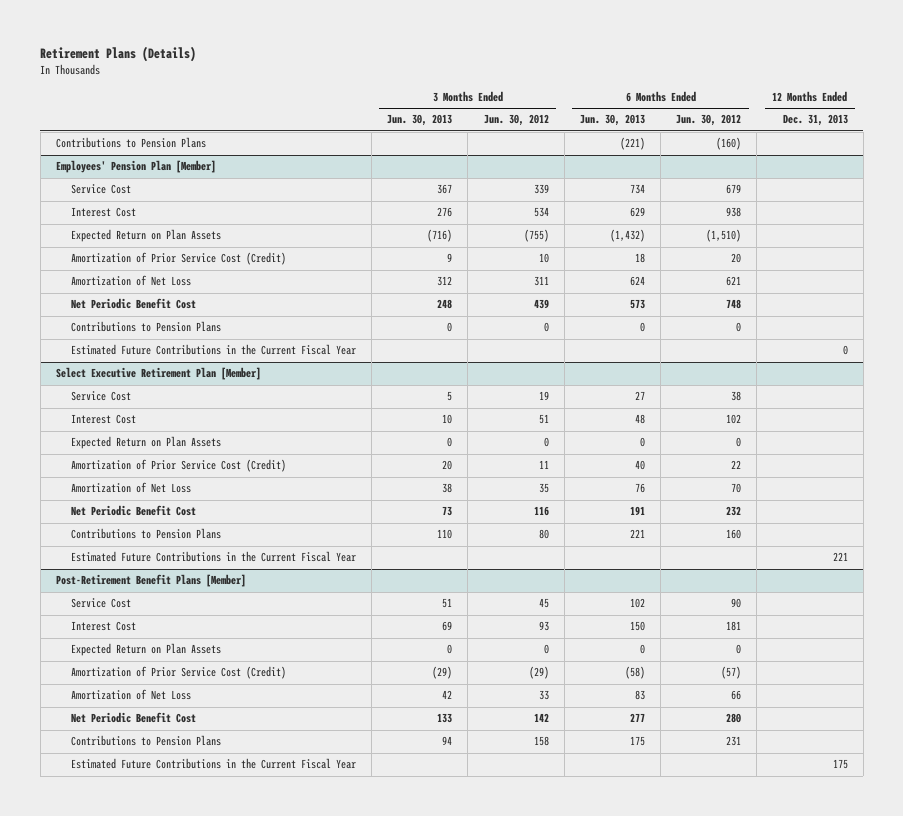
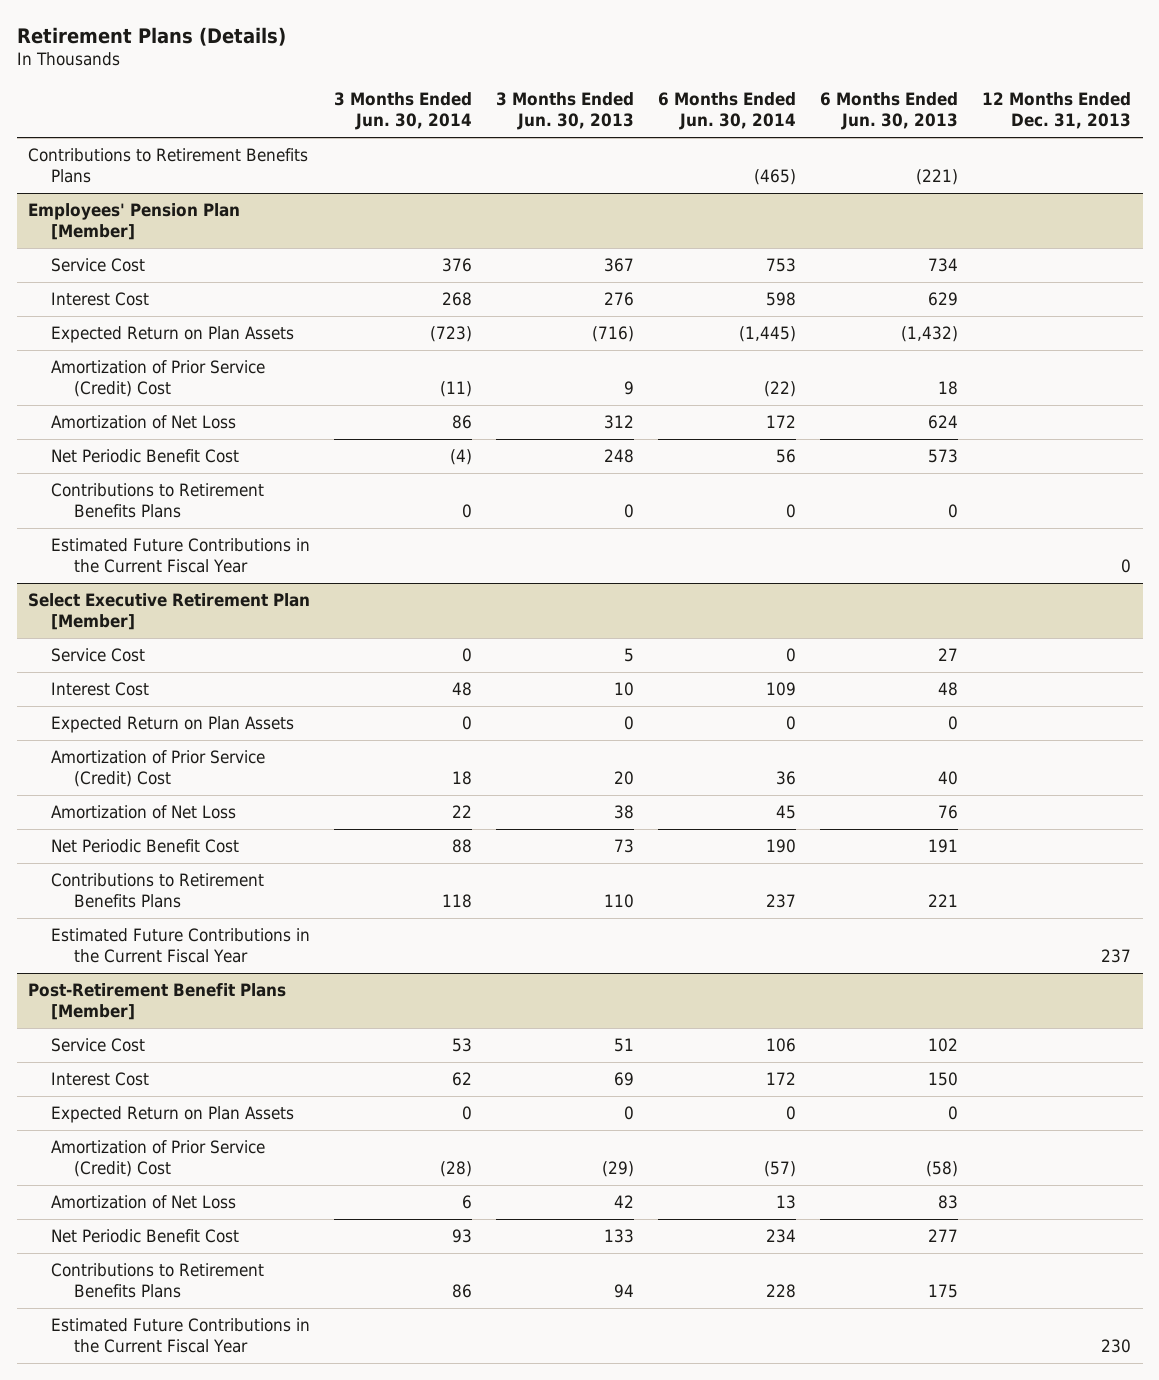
- | 3 Months Ended Jun. 30, 2013 | 3 Months Ended Jun. 30, 2012 | 6 Months Ended Jun. 30, 2013 | 6 Months Ended Jun. 30, 2012 | 12 Months Ended Dec. 31, 2013
+ | 3 Months Ended Jun. 30, 2014 | 3 Months Ended Jun. 30, 2013 | 6 Months Ended Jun. 30, 2014 | 6 Months Ended Jun. 30, 2013 | 12 Months Ended Dec. 31, 2013
- Contributions to Pension Plans | | | (221) | (160) |
+ Contributions to Retirement Benefits Plans | | | (465) | (221) |
@ Employees' Pension Plan [Member]
- Amortization of Prior Service Cost (Credit) | 9 | 10 | 18 | 20 |
+ Amortization of Prior Service (Credit) Cost | (11) | 9 | (22) | 18 |
- Contributions to Pension Plans | 0 | 0 | 0 | 0 |
+ Contributions to Retirement Benefits Plans | 0 | 0 | 0 | 0 |
@ Select Executive Retirement Plan [Member]
- Amortization of Prior Service Cost (Credit) | 20 | 11 | 40 | 22 |
+ Amortization of Prior Service (Credit) Cost | 18 | 20 | 36 | 40 |
- Contributions to Pension Plans | 110 | 80 | 221 | 160 |
- Estimated Future Contributions in the Current Fiscal Year | | | | | 221
+ Contributions to Retirement Benefits Plans | 118 | 110 | 237 | 221 |
+ Estimated Future Contributions in the Current Fiscal Year | | | | | 237
@ Post-Retirement Benefit Plans [Member]
- Amortization of Prior Service Cost (Credit) | (29) | (29) | (58) | (57) |
+ Amortization of Prior Service (Credit) Cost | (28) | (29) | (57) | (58) |
- Contributions to Pension Plans | 94 | 158 | 175 | 231 |
- Estimated Future Contributions in the Current Fiscal Year | | | | | 175
+ Contributions to Retirement Benefits Plans | 86 | 94 | 228 | 175 |
+ Estimated Future Contributions in the Current Fiscal Year | | | | | 230

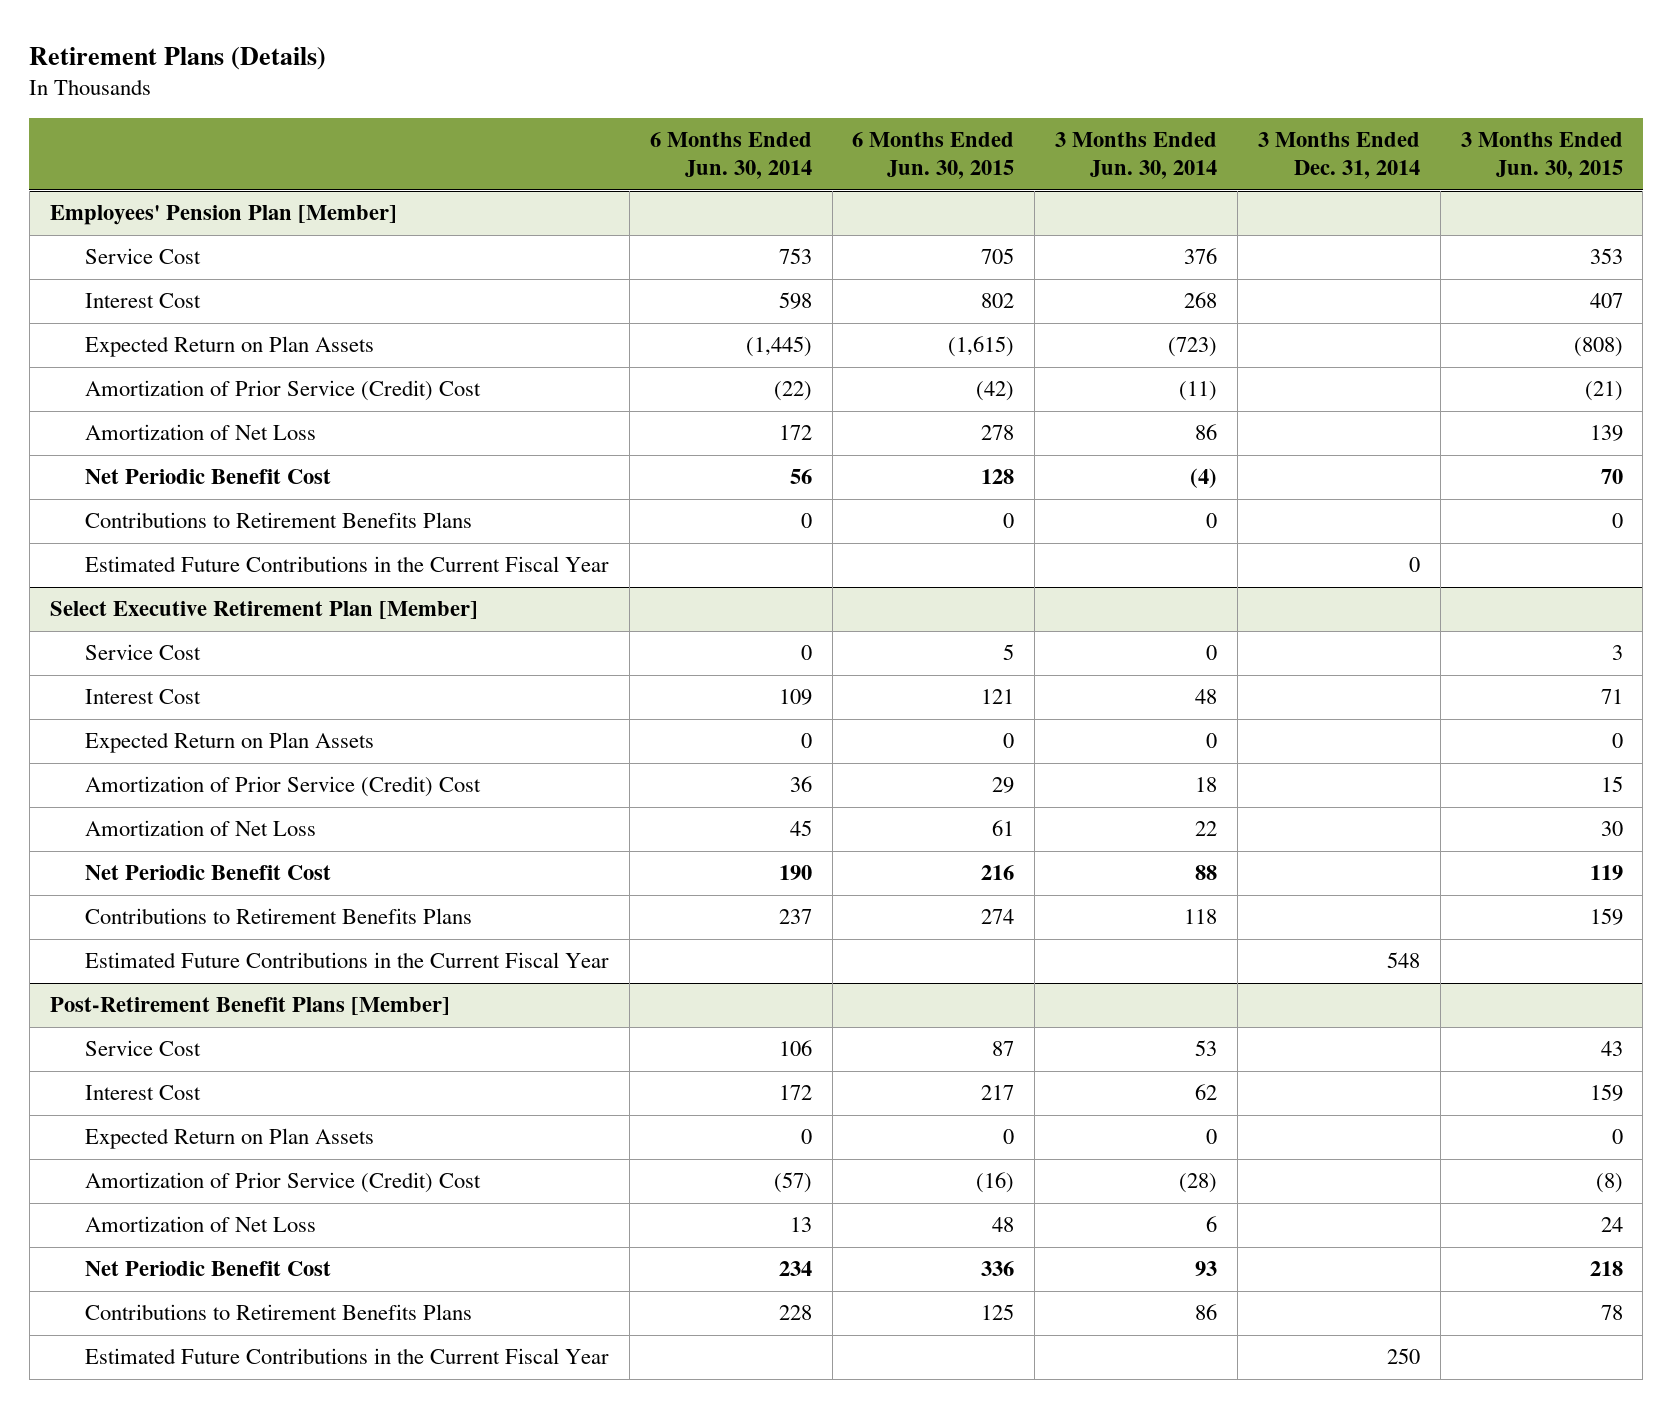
- | 3 Months Ended Jun. 30, 2014 | 3 Months Ended Jun. 30, 2013 | 6 Months Ended Jun. 30, 2014 | 6 Months Ended Jun. 30, 2013 | 12 Months Ended Dec. 31, 2013
+ | 6 Months Ended Jun. 30, 2014 | 6 Months Ended Jun. 30, 2015 | 3 Months Ended Jun. 30, 2014 | 3 Months Ended Dec. 31, 2014 | 3 Months Ended Jun. 30, 2015
- Contributions to Retirement Benefits Plans | | | (465) | (221) |

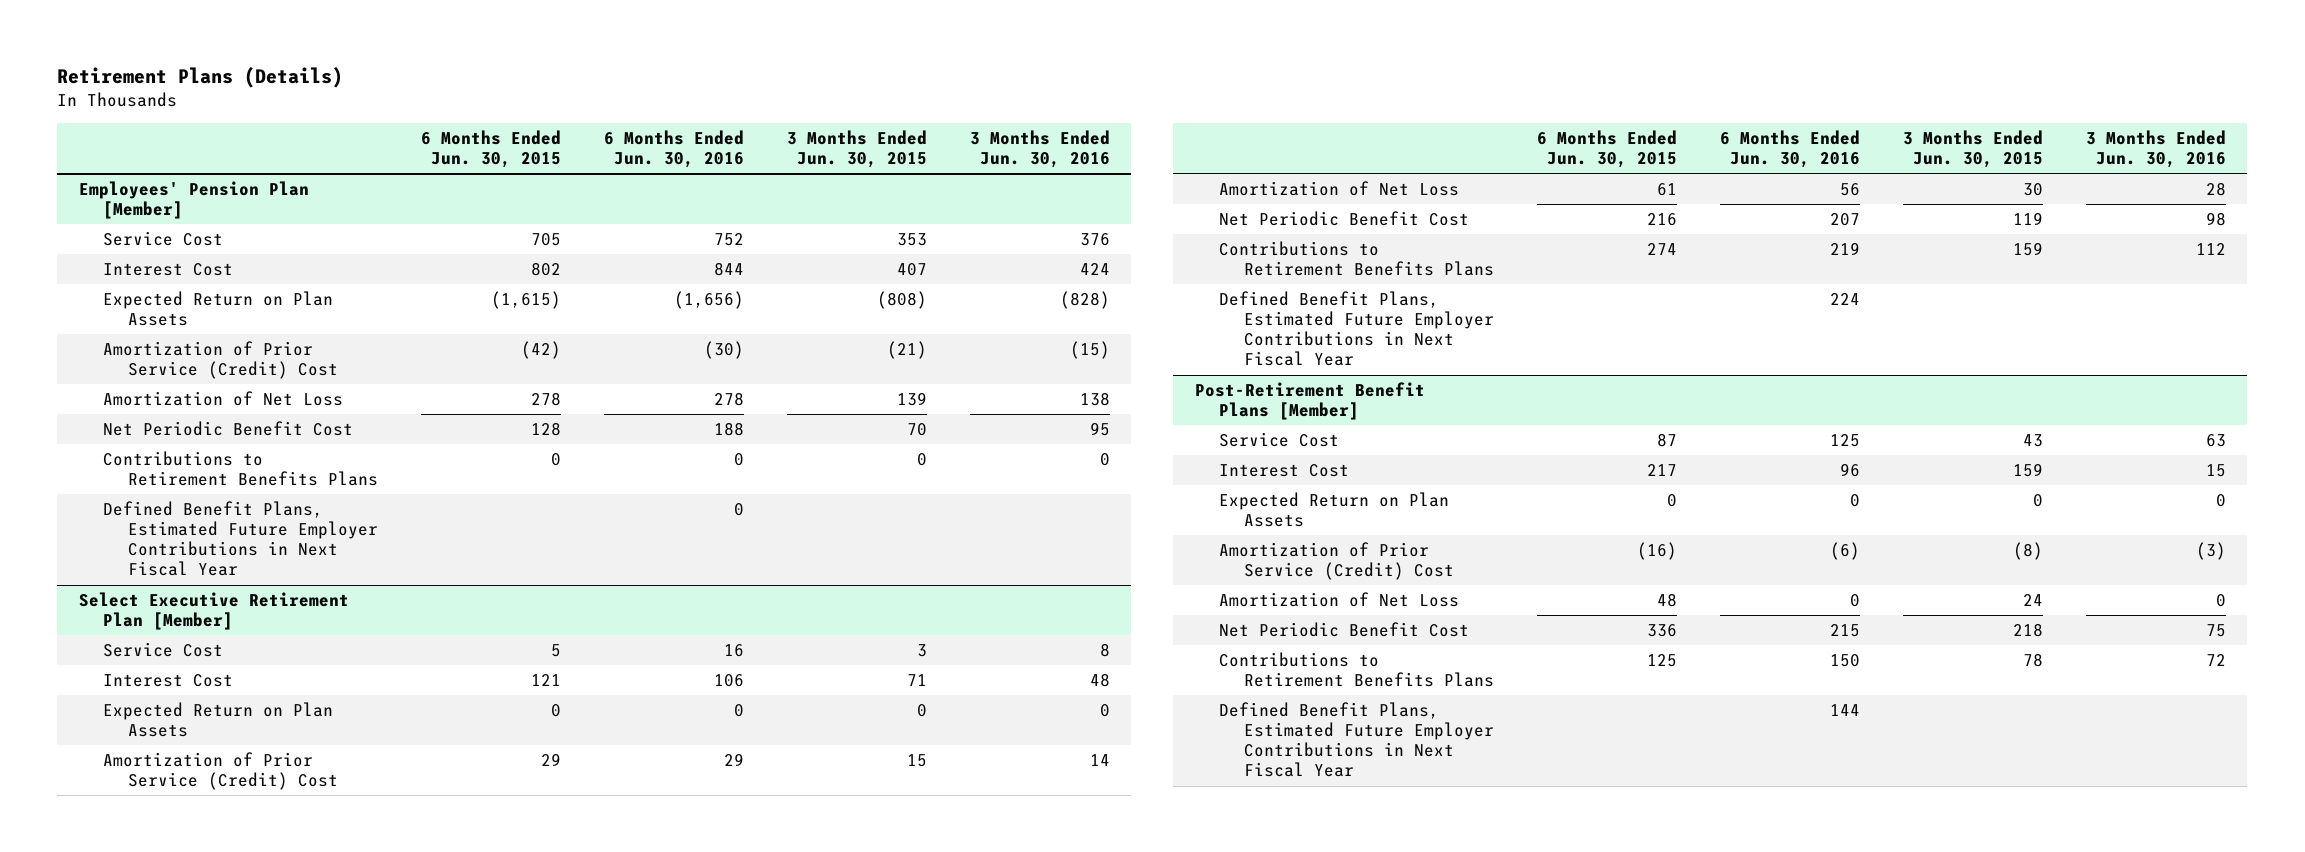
- | 6 Months Ended Jun. 30, 2014 | 6 Months Ended Jun. 30, 2015 | 3 Months Ended Jun. 30, 2014 | 3 Months Ended Dec. 31, 2014 | 3 Months Ended Jun. 30, 2015
+ | 6 Months Ended Jun. 30, 2015 | 6 Months Ended Jun. 30, 2016 | 3 Months Ended Jun. 30, 2015 | 3 Months Ended Jun. 30, 2016
@ Employees' Pension Plan [Member]
- Estimated Future Contributions in the Current Fiscal Year | | | | 0 |
+ Defined Benefit Plans, Estimated Future Employer Contributions in Next Fiscal Year | | 0 | |
@ Select Executive Retirement Plan [Member]
- Estimated Future Contributions in the Current Fiscal Year | | | | 548 |
+ Defined Benefit Plans, Estimated Future Employer Contributions in Next Fiscal Year | | 224 | |
@ Post-Retirement Benefit Plans [Member]
- Estimated Future Contributions in the Current Fiscal Year | | | | 250 |
+ Defined Benefit Plans, Estimated Future Employer Contributions in Next Fiscal Year | | 144 | |

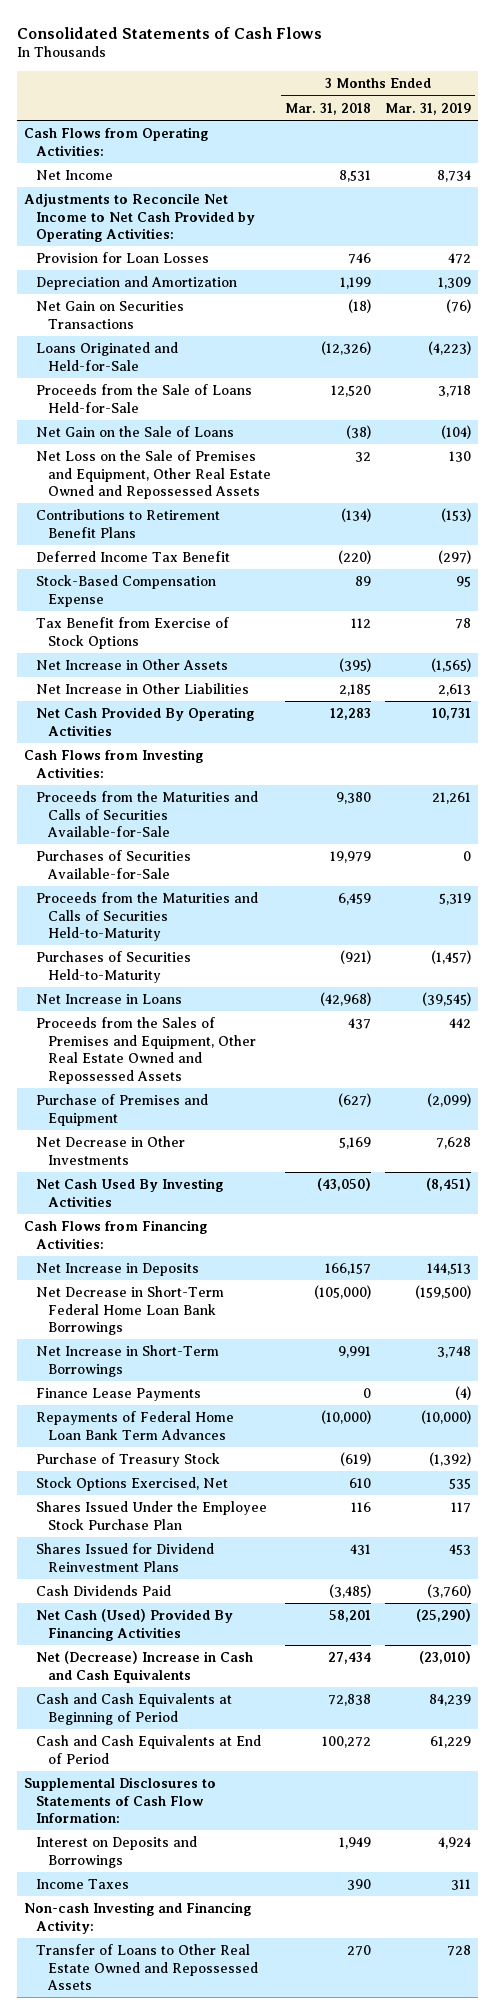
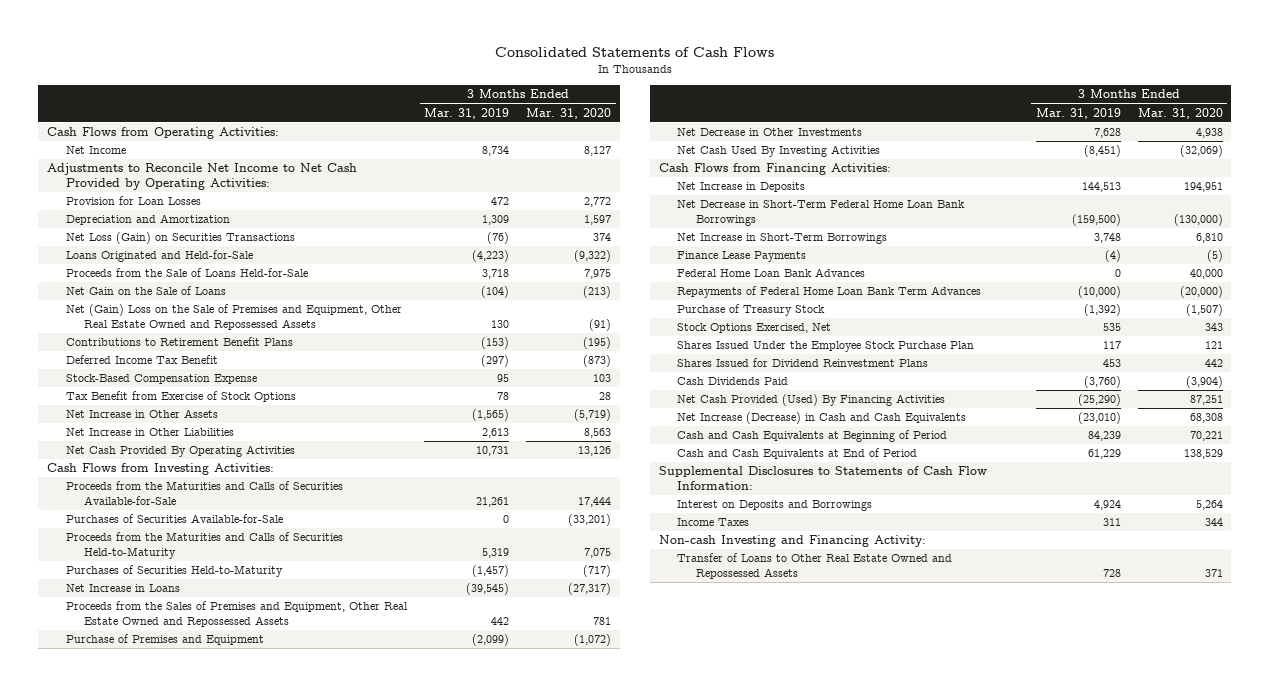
- | 3 Months Ended Mar. 31, 2018 | 3 Months Ended Mar. 31, 2019
+ | 3 Months Ended Mar. 31, 2019 | 3 Months Ended Mar. 31, 2020
- Net Gain on Securities Transactions | (18) | (76)
+ Net Loss (Gain) on Securities Transactions | (76) | 374
- Net Loss on the Sale of Premises and Equipment, Other Real Estate Owned and Repossessed Assets | 32 | 130
+ Net (Gain) Loss on the Sale of Premises and Equipment, Other Real Estate Owned and Repossessed Assets | 130 | (91)
+ Federal Home Loan Bank Advances | 0 | 40,000
- Net Cash (Used) Provided By Financing Activities | 58,201 | (25,290)
- Net (Decrease) Increase in Cash and Cash Equivalents | 27,434 | (23,010)
+ Net Cash Provided (Used) By Financing Activities | (25,290) | 87,251
+ Net Increase (Decrease) in Cash and Cash Equivalents | (23,010) | 68,308

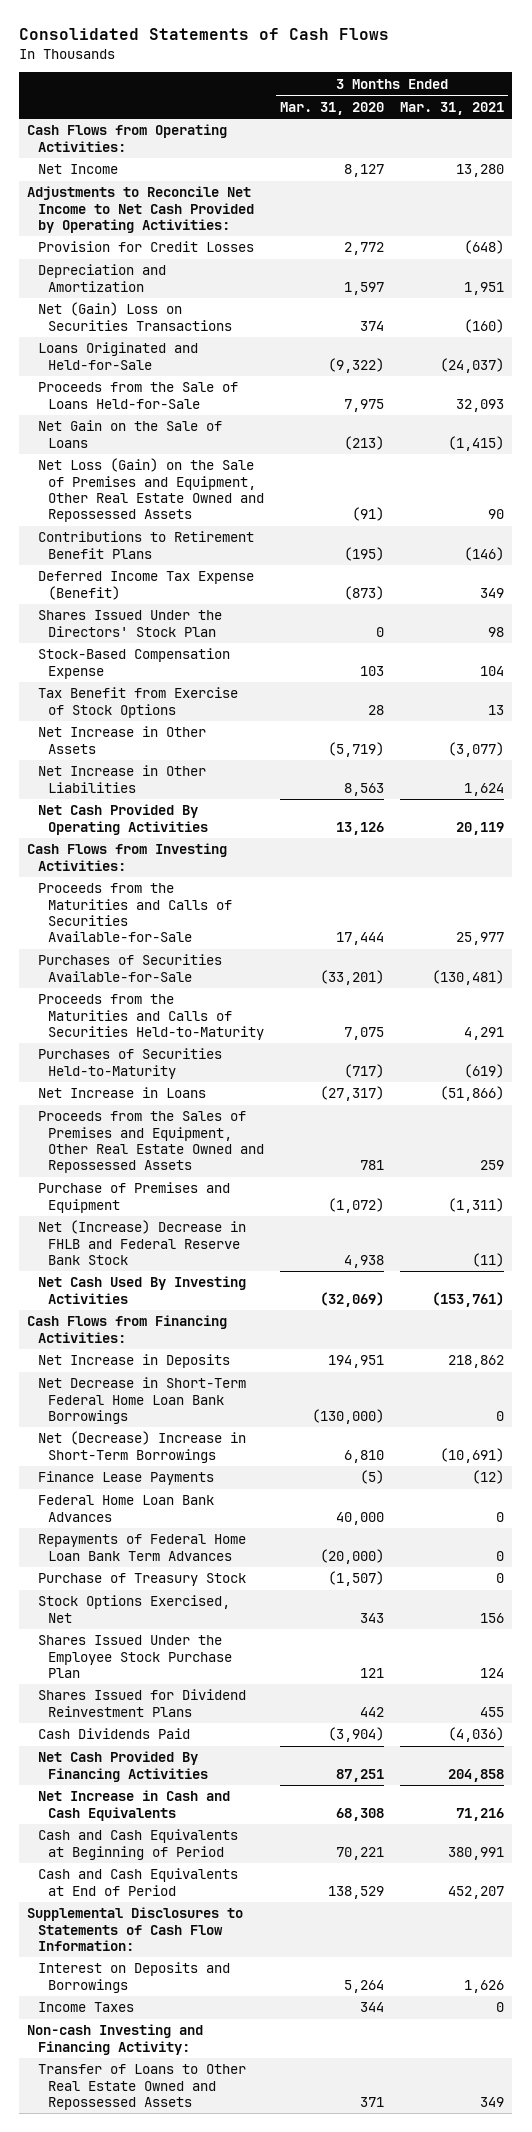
- | 3 Months Ended Mar. 31, 2019 | 3 Months Ended Mar. 31, 2020
+ | 3 Months Ended Mar. 31, 2020 | 3 Months Ended Mar. 31, 2021
- Provision for Loan Losses | 472 | 2,772
+ Provision for Credit Losses | 2,772 | (648)
- Net Loss (Gain) on Securities Transactions | (76) | 374
+ Net (Gain) Loss on Securities Transactions | 374 | (160)
- Net (Gain) Loss on the Sale of Premises and Equipment, Other Real Estate Owned and Repossessed Assets | 130 | (91)
+ Net Loss (Gain) on the Sale of Premises and Equipment, Other Real Estate Owned and Repossessed Assets | (91) | 90
- Deferred Income Tax Benefit | (297) | (873)
+ Deferred Income Tax Expense (Benefit) | (873) | 349
+ Shares Issued Under the Directors' Stock Plan | 0 | 98
- Net Decrease in Other Investments | 7,628 | 4,938
+ Net (Increase) Decrease in FHLB and Federal Reserve Bank Stock | 4,938 | (11)
- Net Increase in Short-Term Borrowings | 3,748 | 6,810
+ Net (Decrease) Increase in Short-Term Borrowings | 6,810 | (10,691)
- Net Cash Provided (Used) By Financing Activities | (25,290) | 87,251
- Net Increase (Decrease) in Cash and Cash Equivalents | (23,010) | 68,308
+ Net Cash Provided By Financing Activities | 87,251 | 204,858
+ Net Increase in Cash and Cash Equivalents | 68,308 | 71,216

